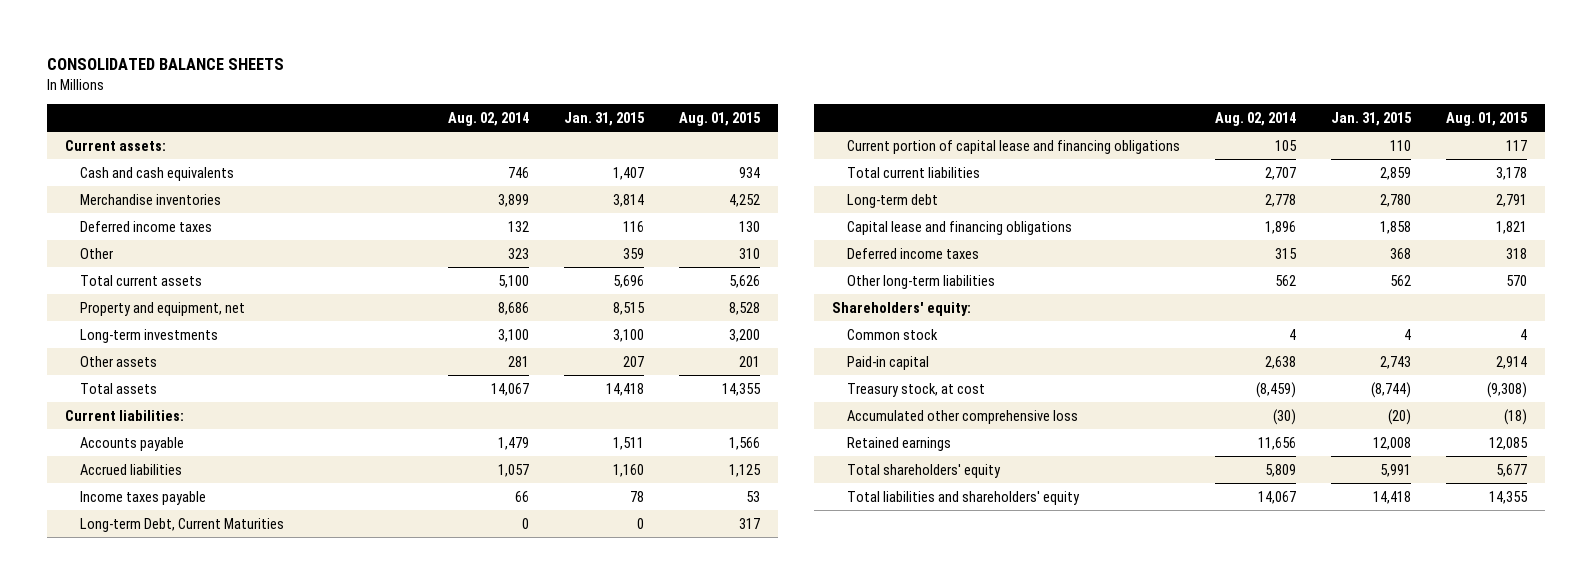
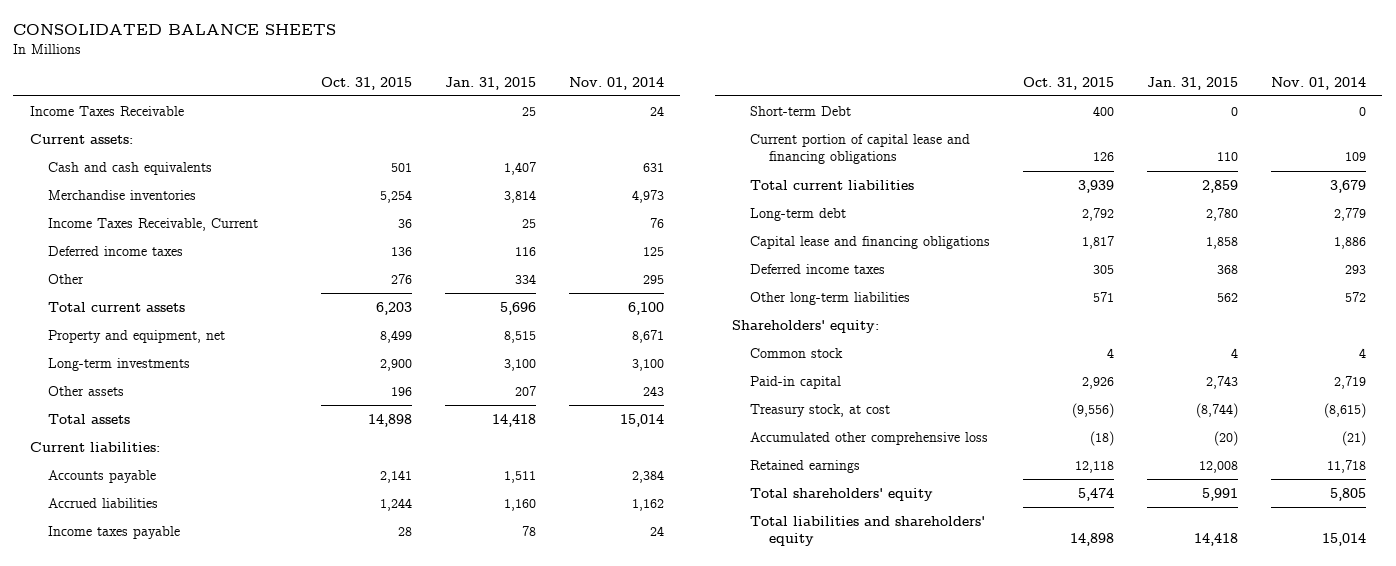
- | Aug. 02, 2014 | Jan. 31, 2015 | Aug. 01, 2015
+ | Oct. 31, 2015 | Jan. 31, 2015 | Nov. 01, 2014
+ Income Taxes Receivable | | 25 | 24
+ Income Taxes Receivable, Current | 36 | 25 | 76
- Other | 323 | 359 | 310
+ Other | 276 | 334 | 295
- Long-term Debt, Current Maturities | 0 | 0 | 317
+ Short-term Debt | 400 | 0 | 0

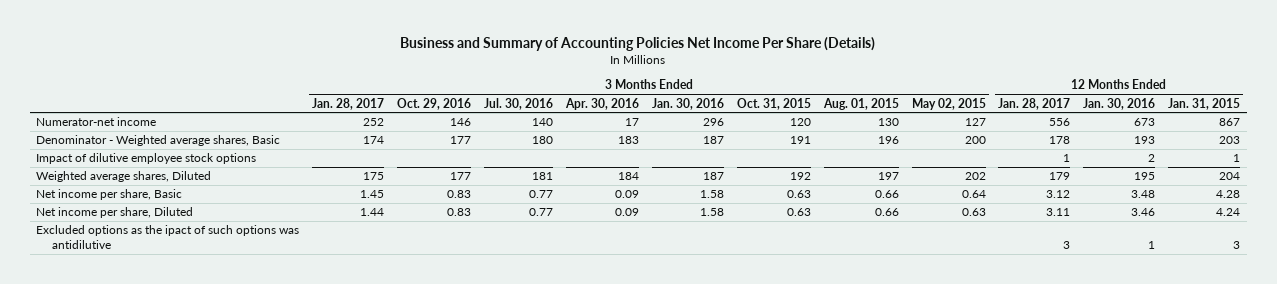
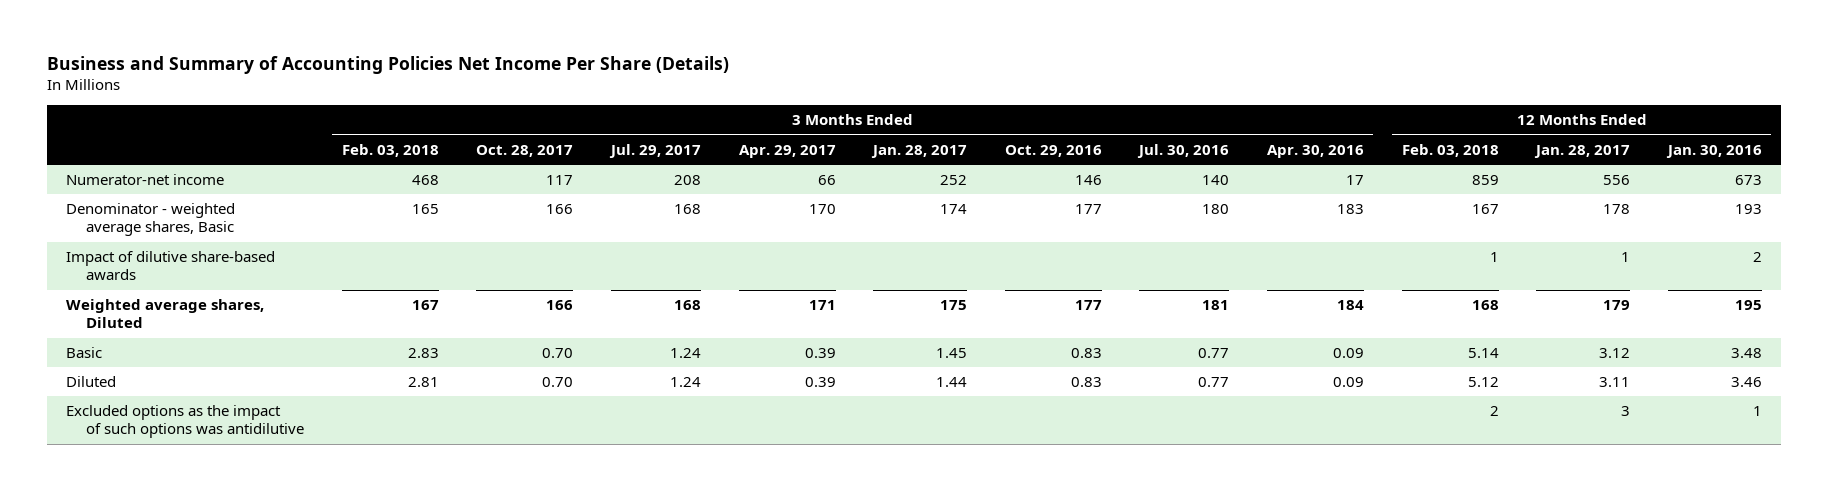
- | 3 Months Ended Jan. 28, 2017 | 3 Months Ended Oct. 29, 2016 | 3 Months Ended Jul. 30, 2016 | 3 Months Ended Apr. 30, 2016 | 3 Months Ended Jan. 30, 2016 | 3 Months Ended Oct. 31, 2015 | 3 Months Ended Aug. 01, 2015 | 3 Months Ended May 02, 2015 | 12 Months Ended Jan. 28, 2017 | 12 Months Ended Jan. 30, 2016 | 12 Months Ended Jan. 31, 2015
+ | 3 Months Ended Feb. 03, 2018 | 3 Months Ended Oct. 28, 2017 | 3 Months Ended Jul. 29, 2017 | 3 Months Ended Apr. 29, 2017 | 3 Months Ended Jan. 28, 2017 | 3 Months Ended Oct. 29, 2016 | 3 Months Ended Jul. 30, 2016 | 3 Months Ended Apr. 30, 2016 | 12 Months Ended Feb. 03, 2018 | 12 Months Ended Jan. 28, 2017 | 12 Months Ended Jan. 30, 2016
- Denominator - Weighted average shares, Basic | 174 | 177 | 180 | 183 | 187 | 191 | 196 | 200 | 178 | 193 | 203
- Impact of dilutive employee stock options | | | | | | | | | 1 | 2 | 1
+ Denominator - weighted average shares, Basic | 165 | 166 | 168 | 170 | 174 | 177 | 180 | 183 | 167 | 178 | 193
+ Impact of dilutive share-based awards | | | | | | | | | 1 | 1 | 2
- Net income per share, Basic | 1.45 | 0.83 | 0.77 | 0.09 | 1.58 | 0.63 | 0.66 | 0.64 | 3.12 | 3.48 | 4.28
- Net income per share, Diluted | 1.44 | 0.83 | 0.77 | 0.09 | 1.58 | 0.63 | 0.66 | 0.63 | 3.11 | 3.46 | 4.24
- Excluded options as the ipact of such options was antidilutive | | | | | | | | | 3 | 1 | 3
+ Basic | 2.83 | 0.70 | 1.24 | 0.39 | 1.45 | 0.83 | 0.77 | 0.09 | 5.14 | 3.12 | 3.48
+ Diluted | 2.81 | 0.70 | 1.24 | 0.39 | 1.44 | 0.83 | 0.77 | 0.09 | 5.12 | 3.11 | 3.46
+ Excluded options as the impact of such options was antidilutive | | | | | | | | | 2 | 3 | 1

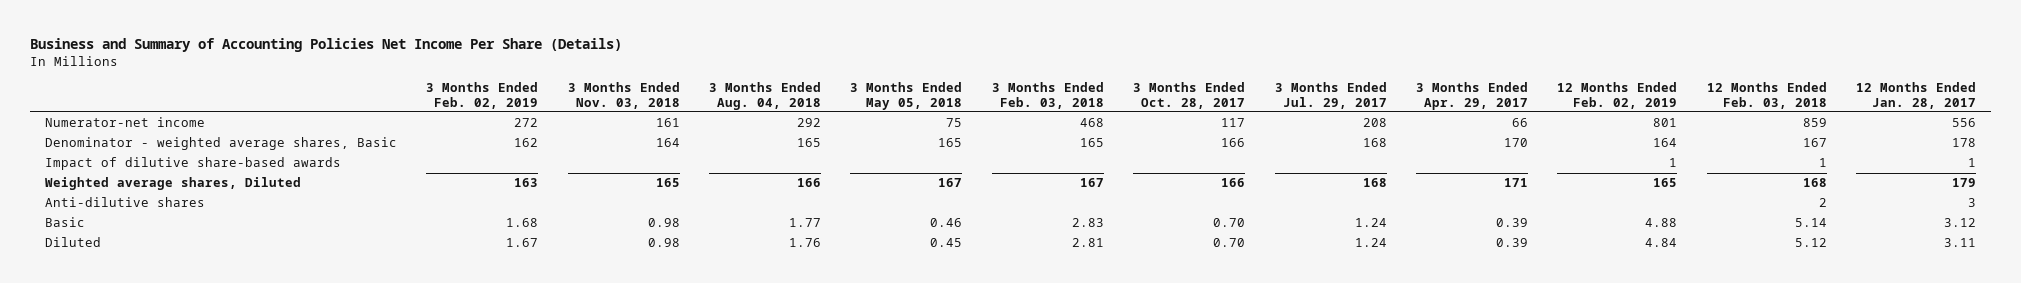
- | 3 Months Ended Feb. 03, 2018 | 3 Months Ended Oct. 28, 2017 | 3 Months Ended Jul. 29, 2017 | 3 Months Ended Apr. 29, 2017 | 3 Months Ended Jan. 28, 2017 | 3 Months Ended Oct. 29, 2016 | 3 Months Ended Jul. 30, 2016 | 3 Months Ended Apr. 30, 2016 | 12 Months Ended Feb. 03, 2018 | 12 Months Ended Jan. 28, 2017 | 12 Months Ended Jan. 30, 2016
+ | 3 Months Ended Feb. 02, 2019 | 3 Months Ended Nov. 03, 2018 | 3 Months Ended Aug. 04, 2018 | 3 Months Ended May 05, 2018 | 3 Months Ended Feb. 03, 2018 | 3 Months Ended Oct. 28, 2017 | 3 Months Ended Jul. 29, 2017 | 3 Months Ended Apr. 29, 2017 | 12 Months Ended Feb. 02, 2019 | 12 Months Ended Feb. 03, 2018 | 12 Months Ended Jan. 28, 2017
+ Anti-dilutive shares | | | | | | | | | | 2 | 3
- Excluded options as the impact of such options was antidilutive | | | | | | | | | 2 | 3 | 1

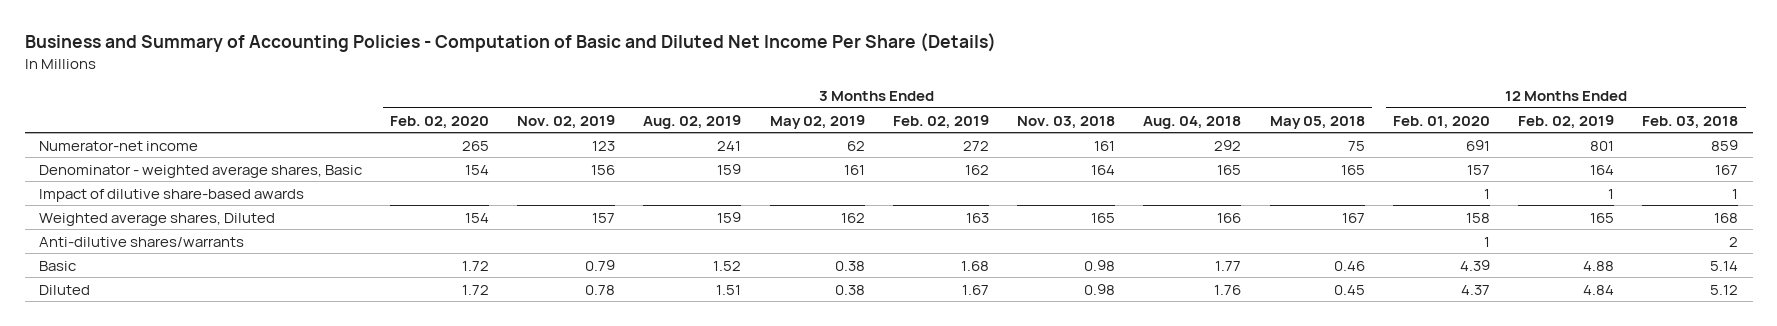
- Business and Summary of Accounting Policies Net Income Per Share (Details)
+ Business and Summary of Accounting Policies - Computation of Basic and Diluted Net Income Per Share (Details)
- | 3 Months Ended Feb. 02, 2019 | 3 Months Ended Nov. 03, 2018 | 3 Months Ended Aug. 04, 2018 | 3 Months Ended May 05, 2018 | 3 Months Ended Feb. 03, 2018 | 3 Months Ended Oct. 28, 2017 | 3 Months Ended Jul. 29, 2017 | 3 Months Ended Apr. 29, 2017 | 12 Months Ended Feb. 02, 2019 | 12 Months Ended Feb. 03, 2018 | 12 Months Ended Jan. 28, 2017
+ | 3 Months Ended Feb. 02, 2020 | 3 Months Ended Nov. 02, 2019 | 3 Months Ended Aug. 02, 2019 | 3 Months Ended May 02, 2019 | 3 Months Ended Feb. 02, 2019 | 3 Months Ended Nov. 03, 2018 | 3 Months Ended Aug. 04, 2018 | 3 Months Ended May 05, 2018 | 12 Months Ended Feb. 01, 2020 | 12 Months Ended Feb. 02, 2019 | 12 Months Ended Feb. 03, 2018
- Anti-dilutive shares | | | | | | | | | | 2 | 3
+ Anti-dilutive shares/warrants | | | | | | | | | 1 | | 2

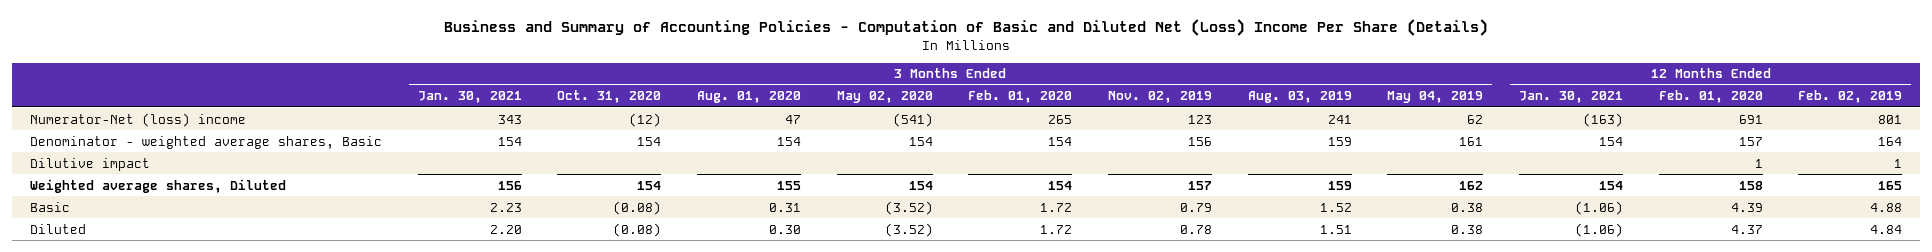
- Business and Summary of Accounting Policies - Computation of Basic and Diluted Net Income Per Share (Details)
+ Business and Summary of Accounting Policies - Computation of Basic and Diluted Net (Loss) Income Per Share (Details)
- | 3 Months Ended Feb. 02, 2020 | 3 Months Ended Nov. 02, 2019 | 3 Months Ended Aug. 02, 2019 | 3 Months Ended May 02, 2019 | 3 Months Ended Feb. 02, 2019 | 3 Months Ended Nov. 03, 2018 | 3 Months Ended Aug. 04, 2018 | 3 Months Ended May 05, 2018 | 12 Months Ended Feb. 01, 2020 | 12 Months Ended Feb. 02, 2019 | 12 Months Ended Feb. 03, 2018
+ | 3 Months Ended Jan. 30, 2021 | 3 Months Ended Oct. 31, 2020 | 3 Months Ended Aug. 01, 2020 | 3 Months Ended May 02, 2020 | 3 Months Ended Feb. 01, 2020 | 3 Months Ended Nov. 02, 2019 | 3 Months Ended Aug. 03, 2019 | 3 Months Ended May 04, 2019 | 12 Months Ended Jan. 30, 2021 | 12 Months Ended Feb. 01, 2020 | 12 Months Ended Feb. 02, 2019
- Numerator-net income | 265 | 123 | 241 | 62 | 272 | 161 | 292 | 75 | 691 | 801 | 859
+ Numerator-Net (loss) income | 343 | (12) | 47 | (541) | 265 | 123 | 241 | 62 | (163) | 691 | 801
- Impact of dilutive share-based awards | | | | | | | | | 1 | 1 | 1
+ Dilutive impact | | | | | | | | | | 1 | 1
- Anti-dilutive shares/warrants | | | | | | | | | 1 | | 2

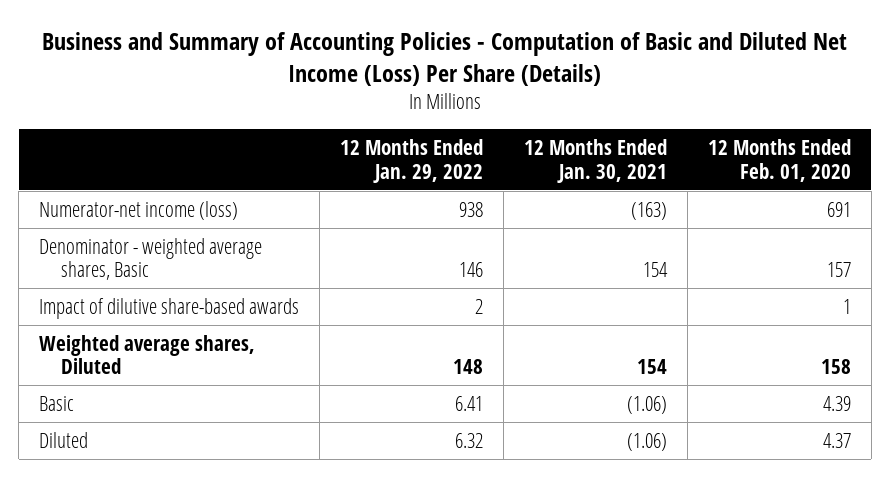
- Business and Summary of Accounting Policies - Computation of Basic and Diluted Net (Loss) Income Per Share (Details)
+ Business and Summary of Accounting Policies - Computation of Basic and Diluted Net Income (Loss) Per Share (Details)
- | 3 Months Ended Jan. 30, 2021 | 3 Months Ended Oct. 31, 2020 | 3 Months Ended Aug. 01, 2020 | 3 Months Ended May 02, 2020 | 3 Months Ended Feb. 01, 2020 | 3 Months Ended Nov. 02, 2019 | 3 Months Ended Aug. 03, 2019 | 3 Months Ended May 04, 2019 | 12 Months Ended Jan. 30, 2021 | 12 Months Ended Feb. 01, 2020 | 12 Months Ended Feb. 02, 2019
+ | 12 Months Ended Jan. 29, 2022 | 12 Months Ended Jan. 30, 2021 | 12 Months Ended Feb. 01, 2020
- Numerator-Net (loss) income | 343 | (12) | 47 | (541) | 265 | 123 | 241 | 62 | (163) | 691 | 801
+ Numerator-net income (loss) | 938 | (163) | 691
- Dilutive impact | | | | | | | | | | 1 | 1
+ Impact of dilutive share-based awards | 2 | | 1

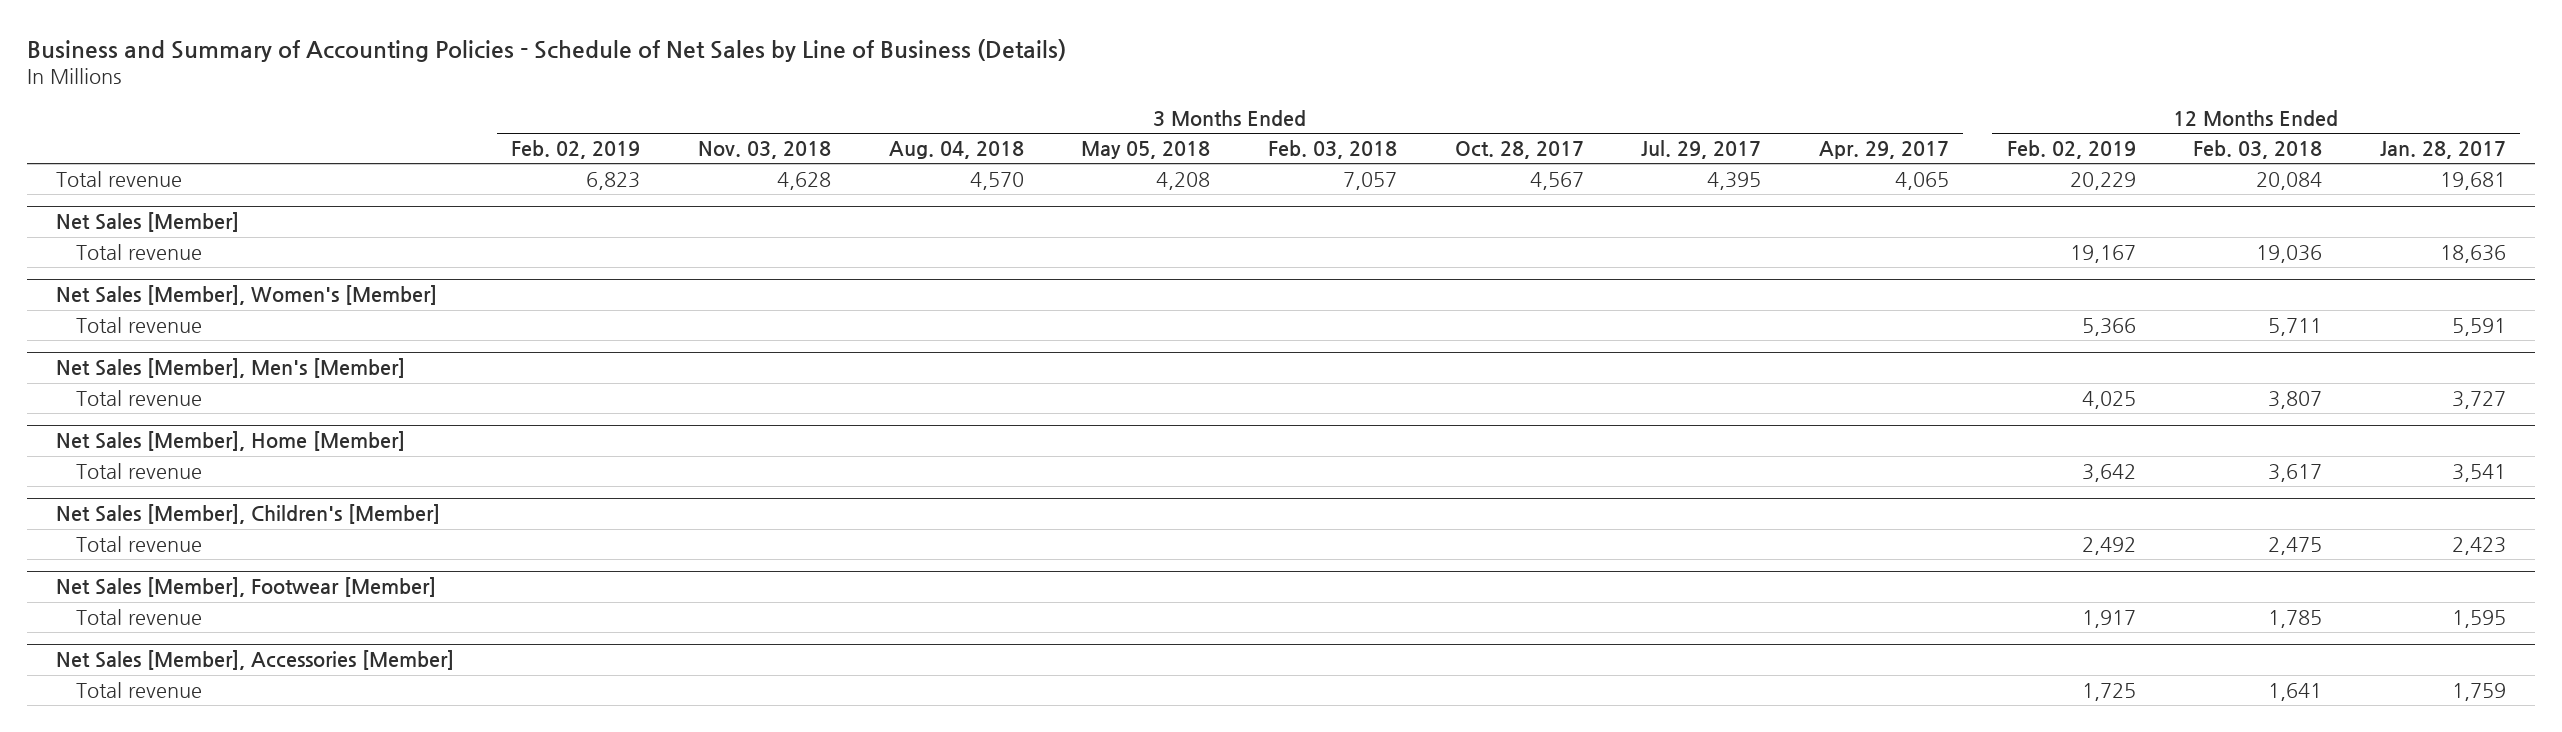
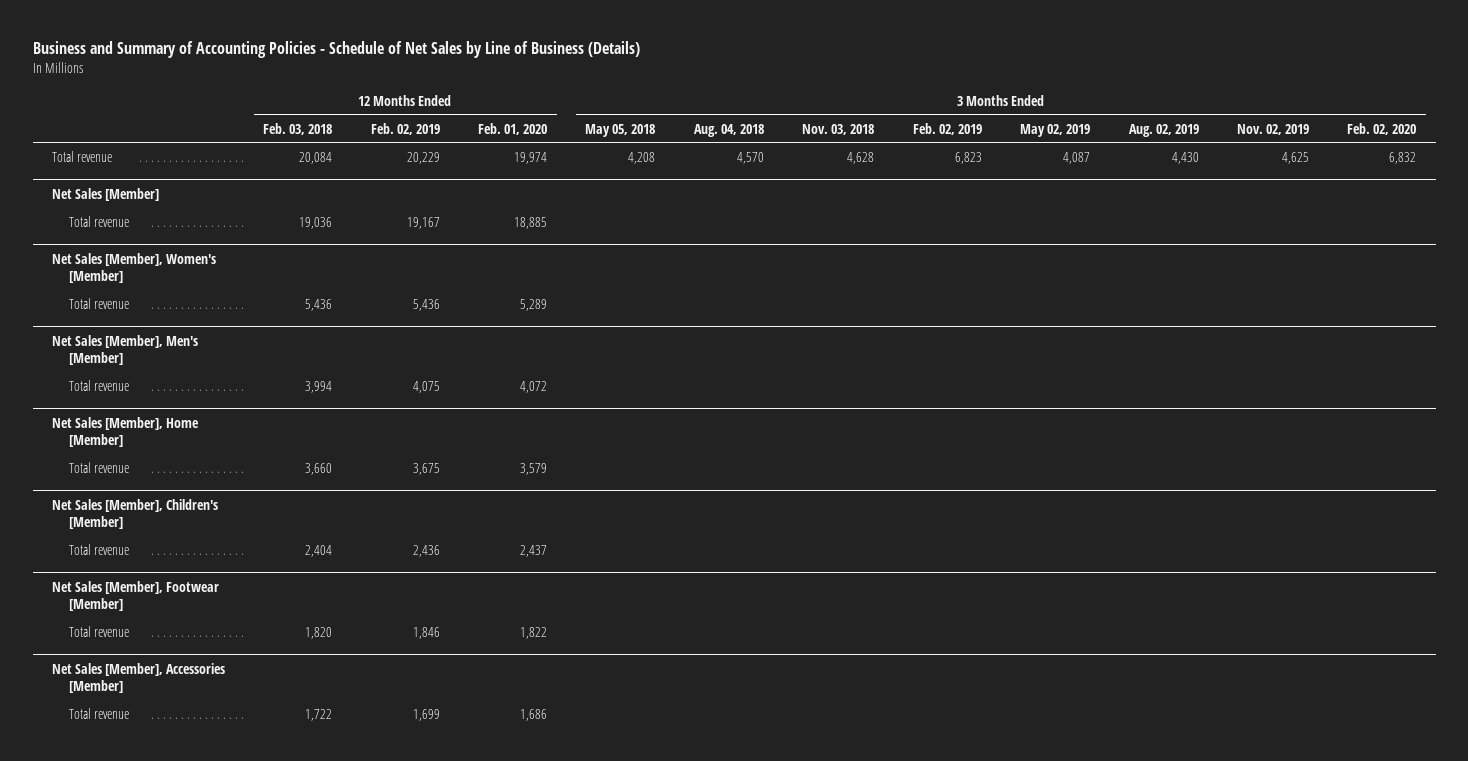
- | 3 Months Ended Feb. 02, 2019 | 3 Months Ended Nov. 03, 2018 | 3 Months Ended Aug. 04, 2018 | 3 Months Ended May 05, 2018 | 3 Months Ended Feb. 03, 2018 | 3 Months Ended Oct. 28, 2017 | 3 Months Ended Jul. 29, 2017 | 3 Months Ended Apr. 29, 2017 | 12 Months Ended Feb. 02, 2019 | 12 Months Ended Feb. 03, 2018 | 12 Months Ended Jan. 28, 2017
+ | 12 Months Ended Feb. 03, 2018 | 12 Months Ended Feb. 02, 2019 | 12 Months Ended Feb. 01, 2020 | 3 Months Ended May 05, 2018 | 3 Months Ended Aug. 04, 2018 | 3 Months Ended Nov. 03, 2018 | 3 Months Ended Feb. 02, 2019 | 3 Months Ended May 02, 2019 | 3 Months Ended Aug. 02, 2019 | 3 Months Ended Nov. 02, 2019 | 3 Months Ended Feb. 02, 2020
@ Net Sales [Member], Women's [Member]
- Total revenue | | | | | | | | | 5,366 | 5,711 | 5,591
+ Total revenue | 5,436 | 5,436 | 5,289 | | | | | | | |
@ Net Sales [Member], Men's [Member]
- Total revenue | | | | | | | | | 4,025 | 3,807 | 3,727
+ Total revenue | 3,994 | 4,075 | 4,072 | | | | | | | |
@ Net Sales [Member], Home [Member]
- Total revenue | | | | | | | | | 3,642 | 3,617 | 3,541
+ Total revenue | 3,660 | 3,675 | 3,579 | | | | | | | |
@ Net Sales [Member], Children's [Member]
- Total revenue | | | | | | | | | 2,492 | 2,475 | 2,423
+ Total revenue | 2,404 | 2,436 | 2,437 | | | | | | | |
@ Net Sales [Member], Footwear [Member]
- Total revenue | | | | | | | | | 1,917 | 1,785 | 1,595
+ Total revenue | 1,820 | 1,846 | 1,822 | | | | | | | |
@ Net Sales [Member], Accessories [Member]
- Total revenue | | | | | | | | | 1,725 | 1,641 | 1,759
+ Total revenue | 1,722 | 1,699 | 1,686 | | | | | | | |

